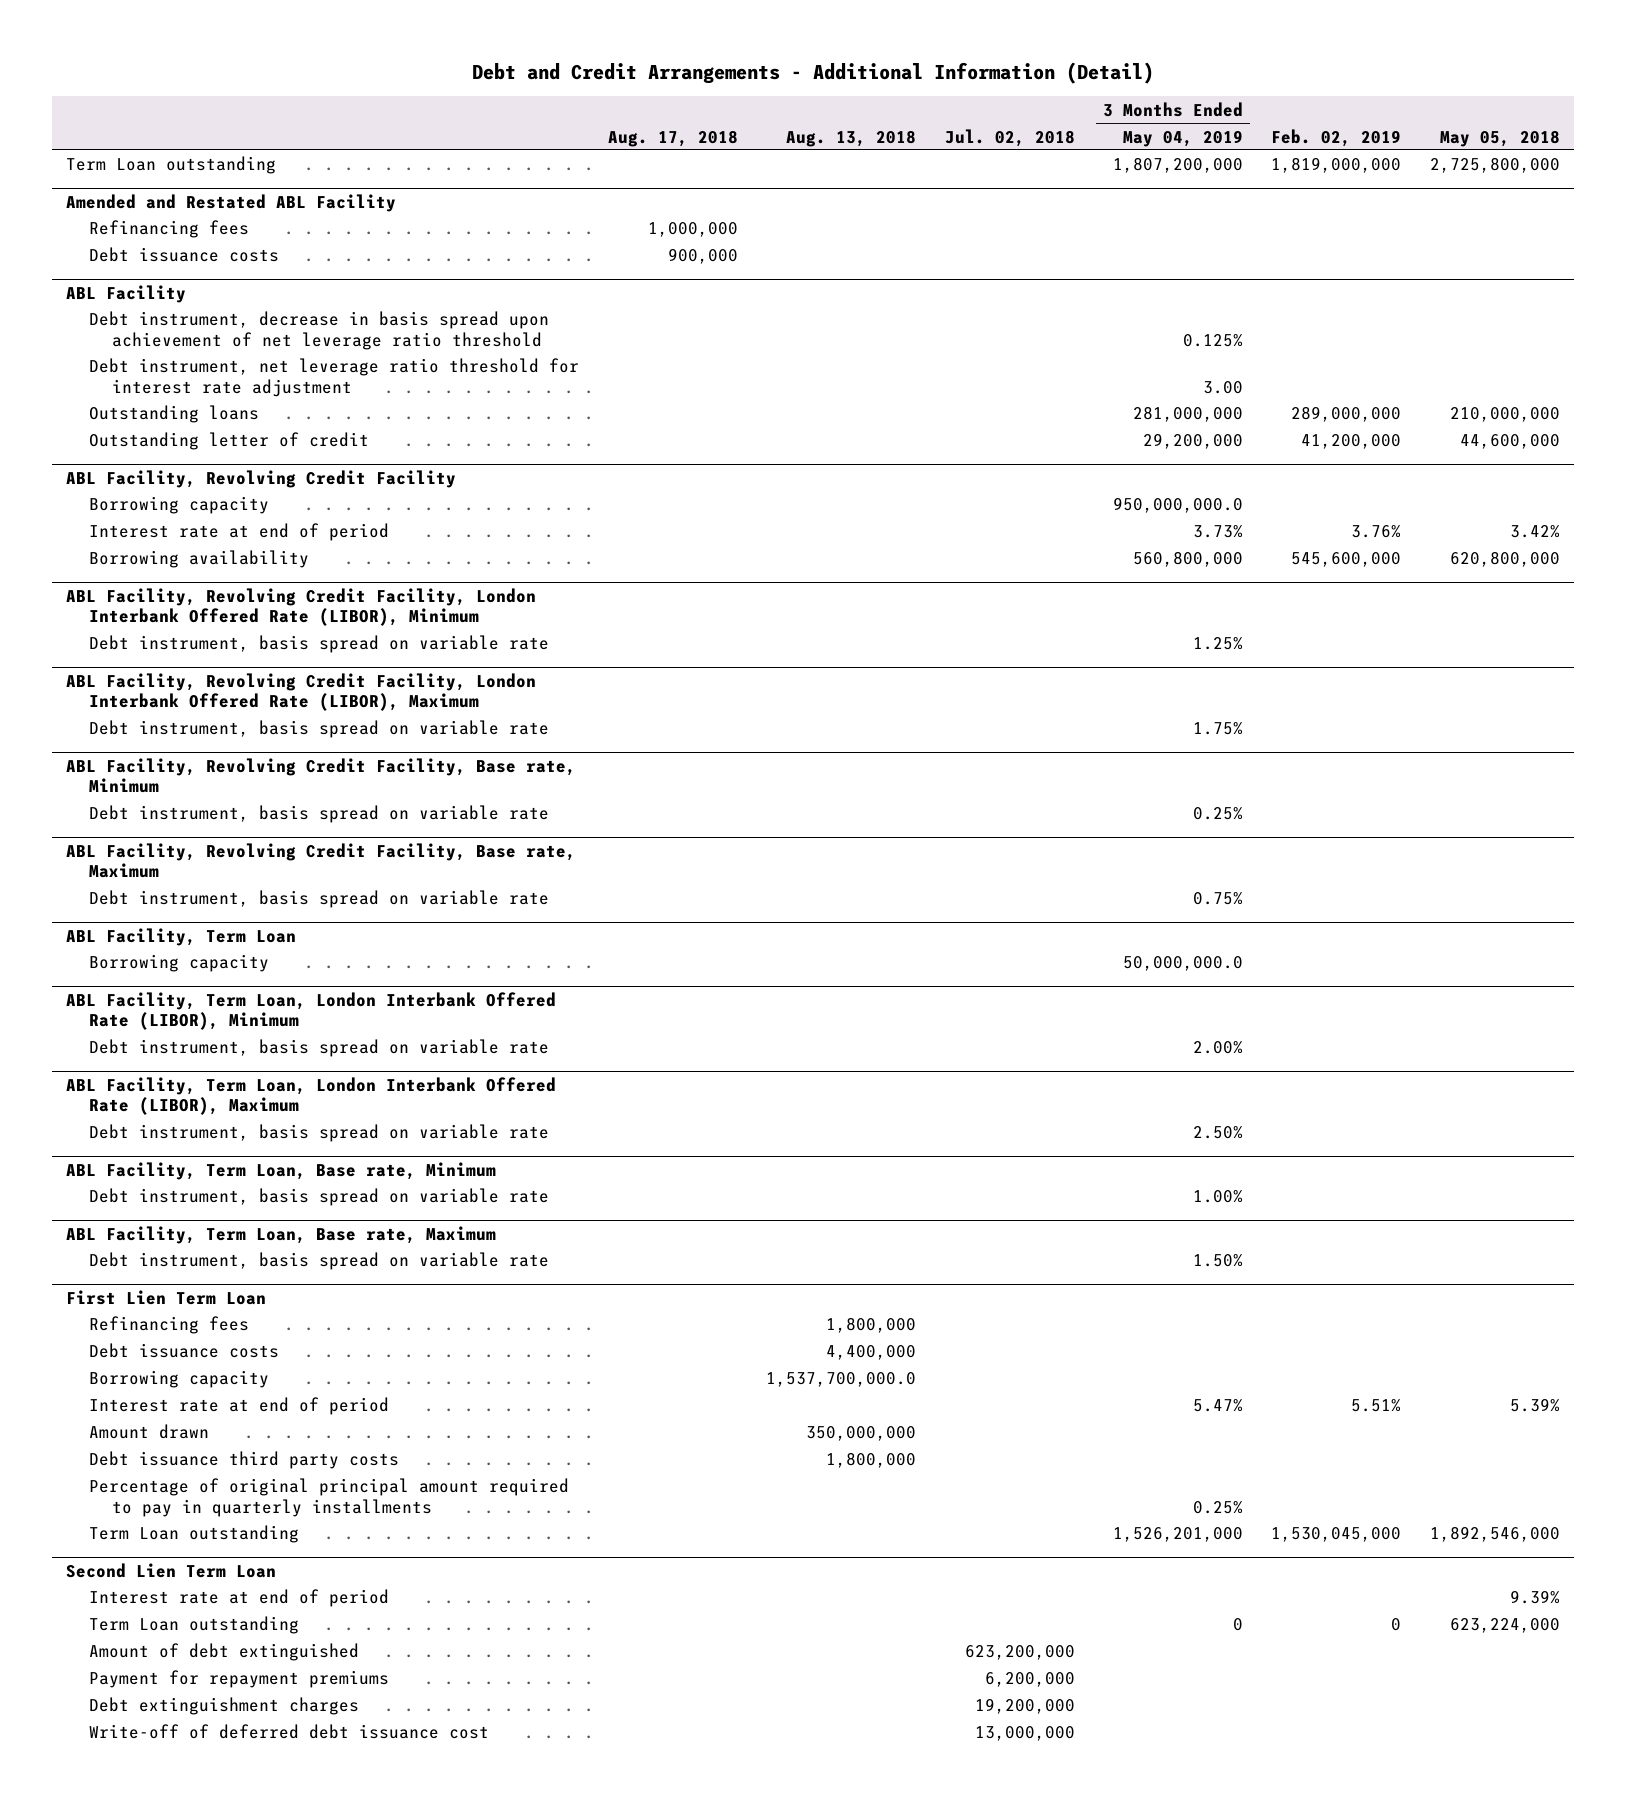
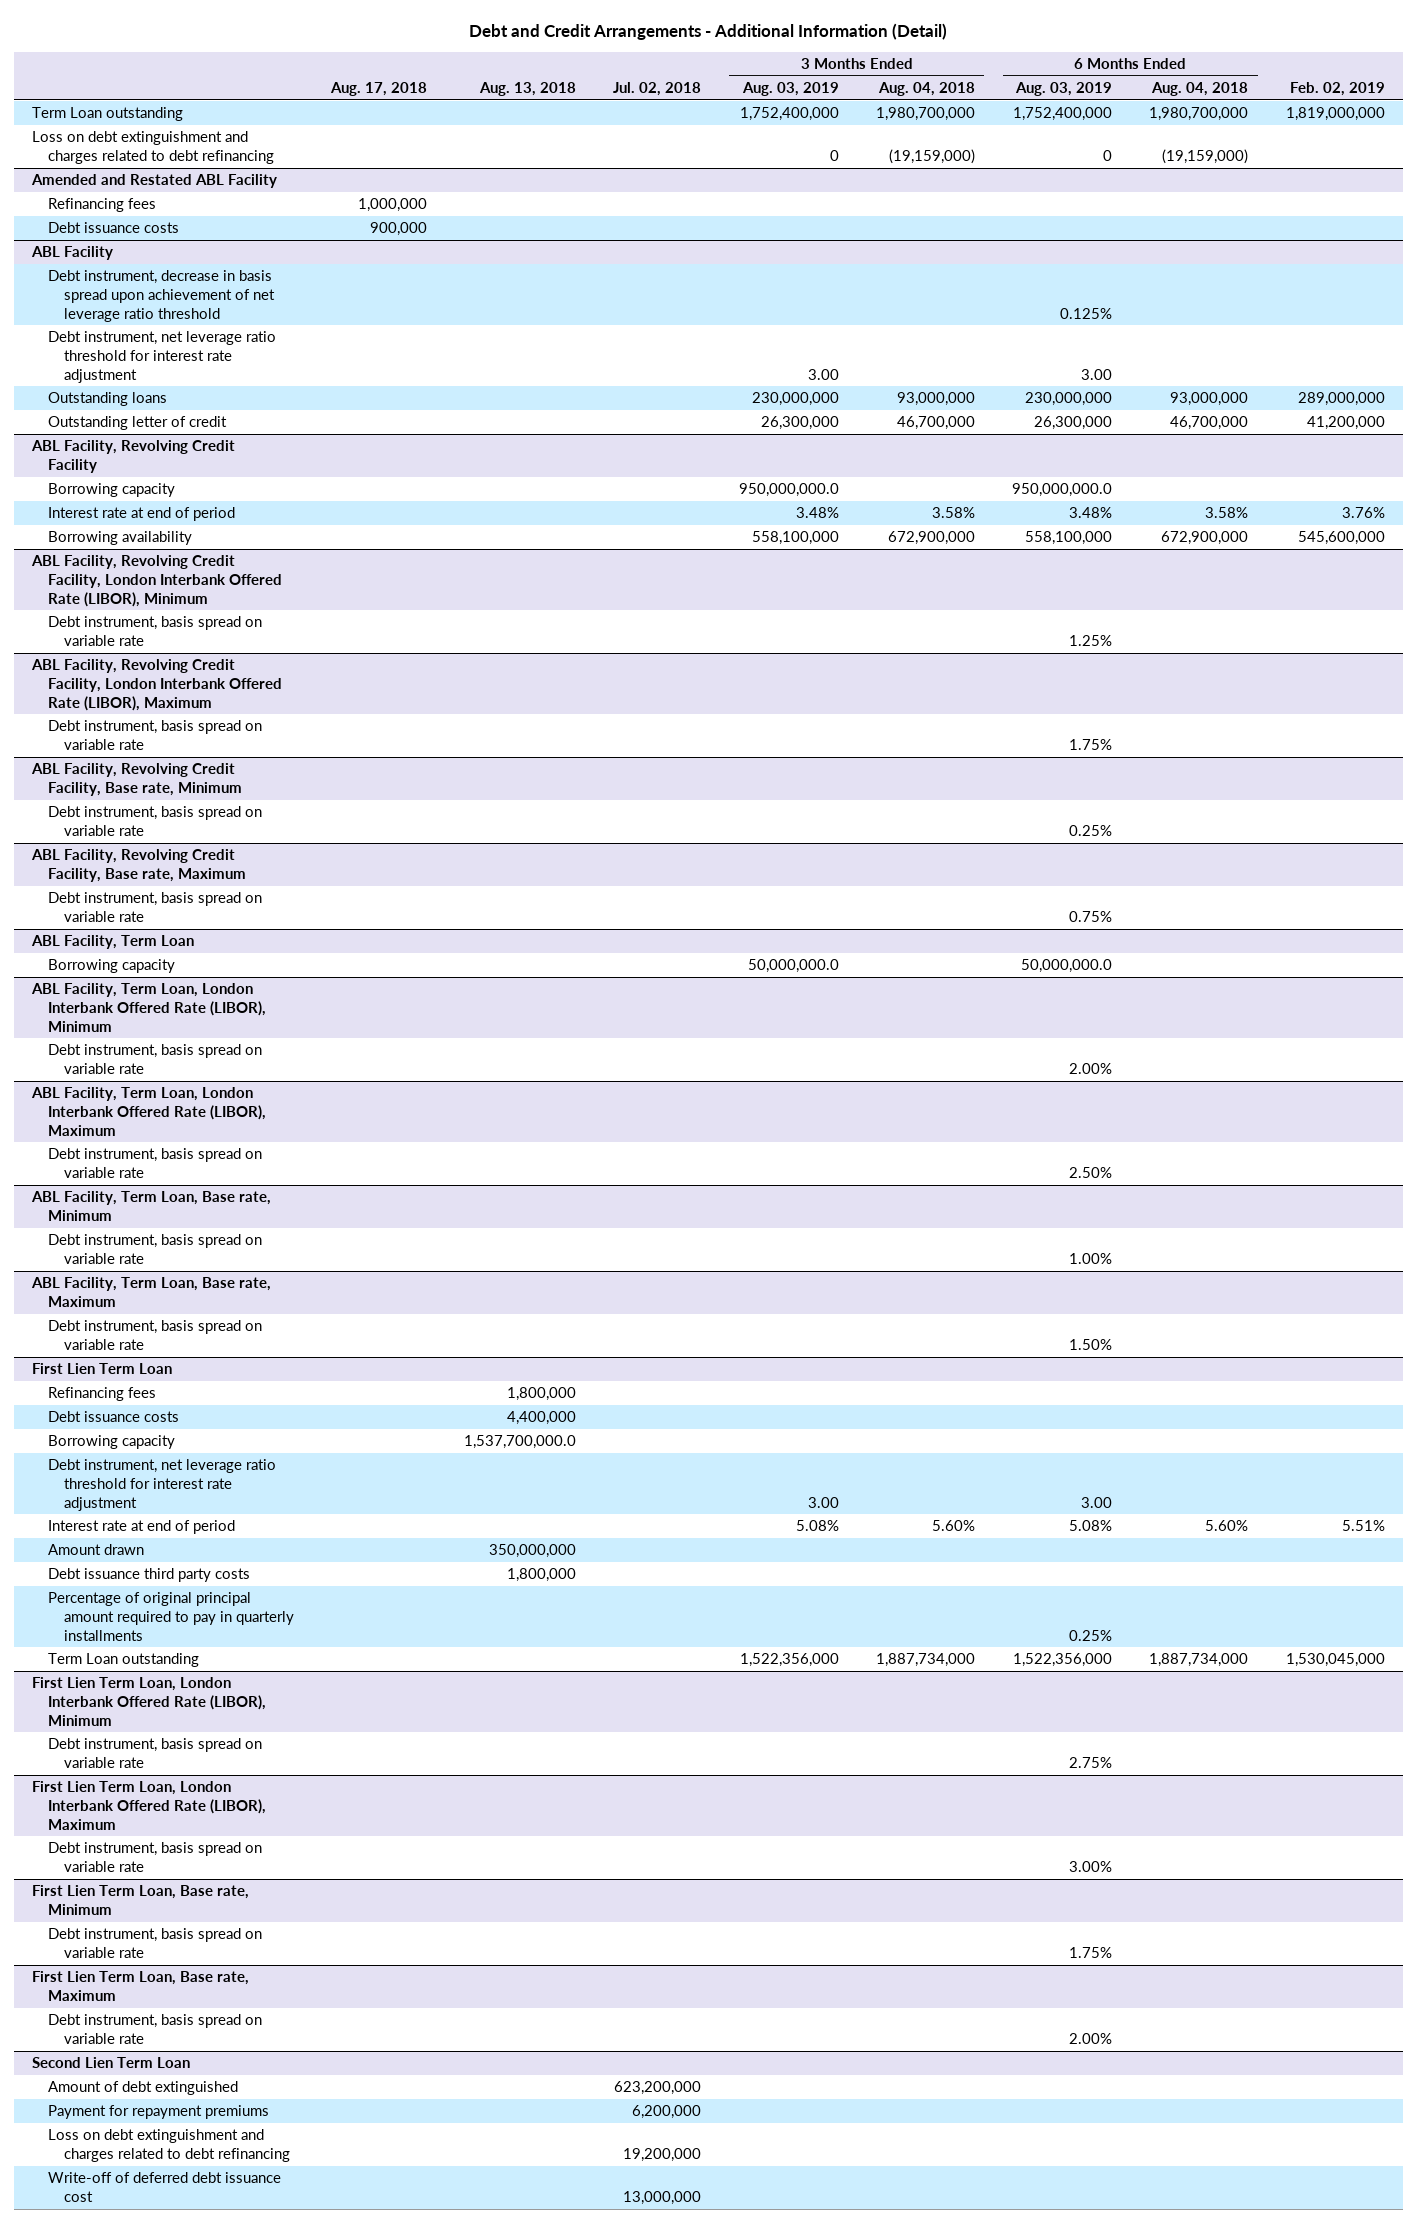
- | Aug. 17, 2018 | Aug. 13, 2018 | Jul. 02, 2018 | 3 Months Ended May 04, 2019 | Feb. 02, 2019 | May 05, 2018
+ | Aug. 17, 2018 | Aug. 13, 2018 | Jul. 02, 2018 | 3 Months Ended Aug. 03, 2019 | 3 Months Ended Aug. 04, 2018 | 6 Months Ended Aug. 03, 2019 | 6 Months Ended Aug. 04, 2018 | Feb. 02, 2019
+ Loss on debt extinguishment and charges related to debt refinancing | | | | 0 | (19,159,000) | 0 | (19,159,000) |
@ First Lien Term Loan
+ Debt instrument, net leverage ratio threshold for interest rate adjustment | | | | 3.00 | | 3.00 | |
+ First Lien Term Loan, London Interbank Offered Rate (LIBOR), Minimum
+ Debt instrument, basis spread on variable rate | | | | | | 2.75% | |
+ First Lien Term Loan, London Interbank Offered Rate (LIBOR), Maximum
+ Debt instrument, basis spread on variable rate | | | | | | 3.00% | |
+ First Lien Term Loan, Base rate, Minimum
+ Debt instrument, basis spread on variable rate | | | | | | 1.75% | |
+ First Lien Term Loan, Base rate, Maximum
+ Debt instrument, basis spread on variable rate | | | | | | 2.00% | |
@ Second Lien Term Loan
- Interest rate at end of period | | | | | | 9.39%
- Term Loan outstanding | | | | 0 | 0 | 623,224,000
- Debt extinguishment charges | | | 19,200,000 | | |
+ Loss on debt extinguishment and charges related to debt refinancing | | | 19,200,000 | | | | |

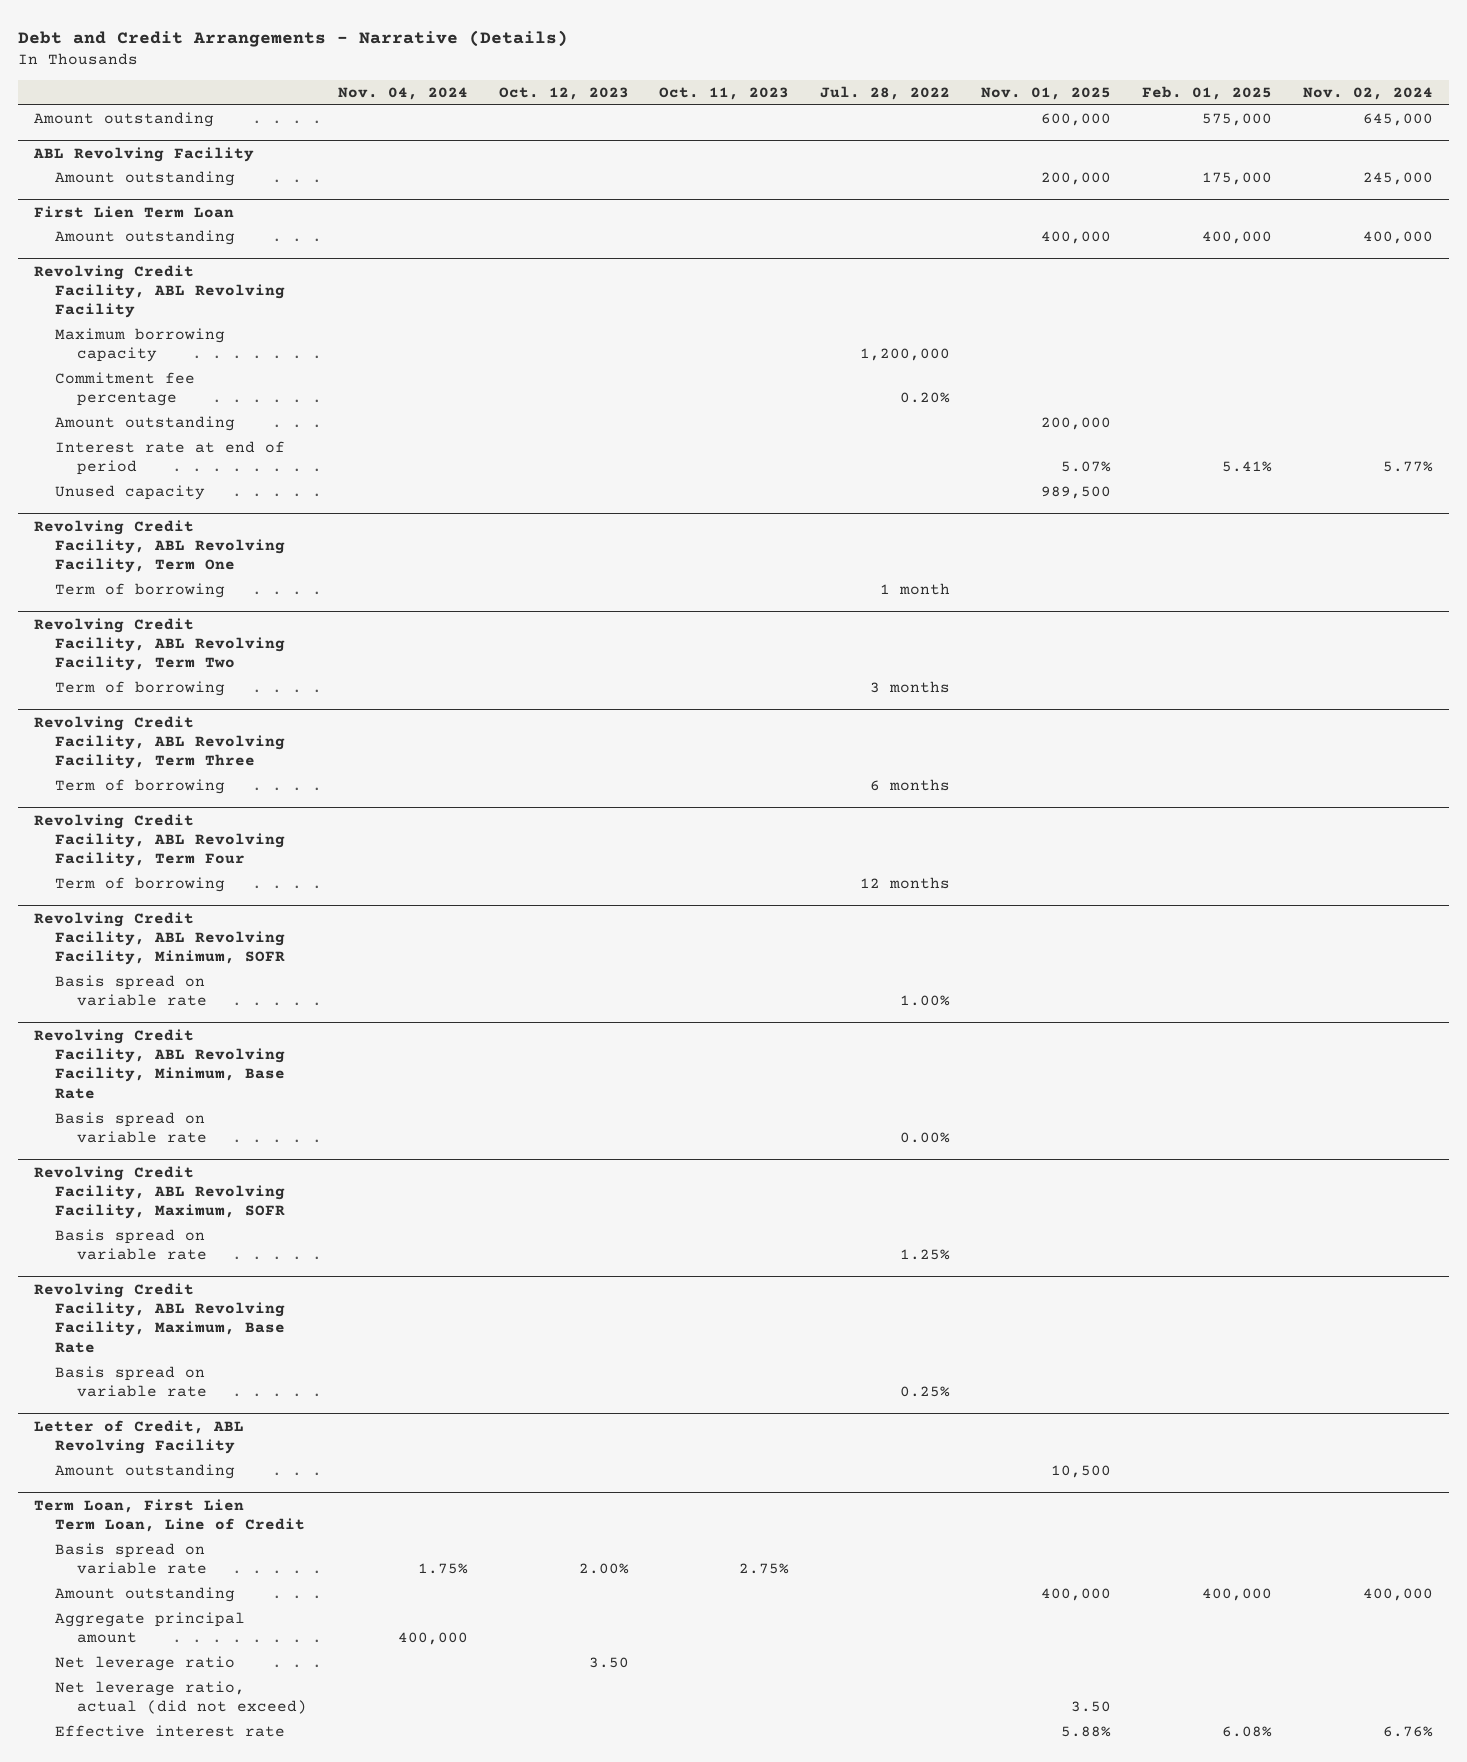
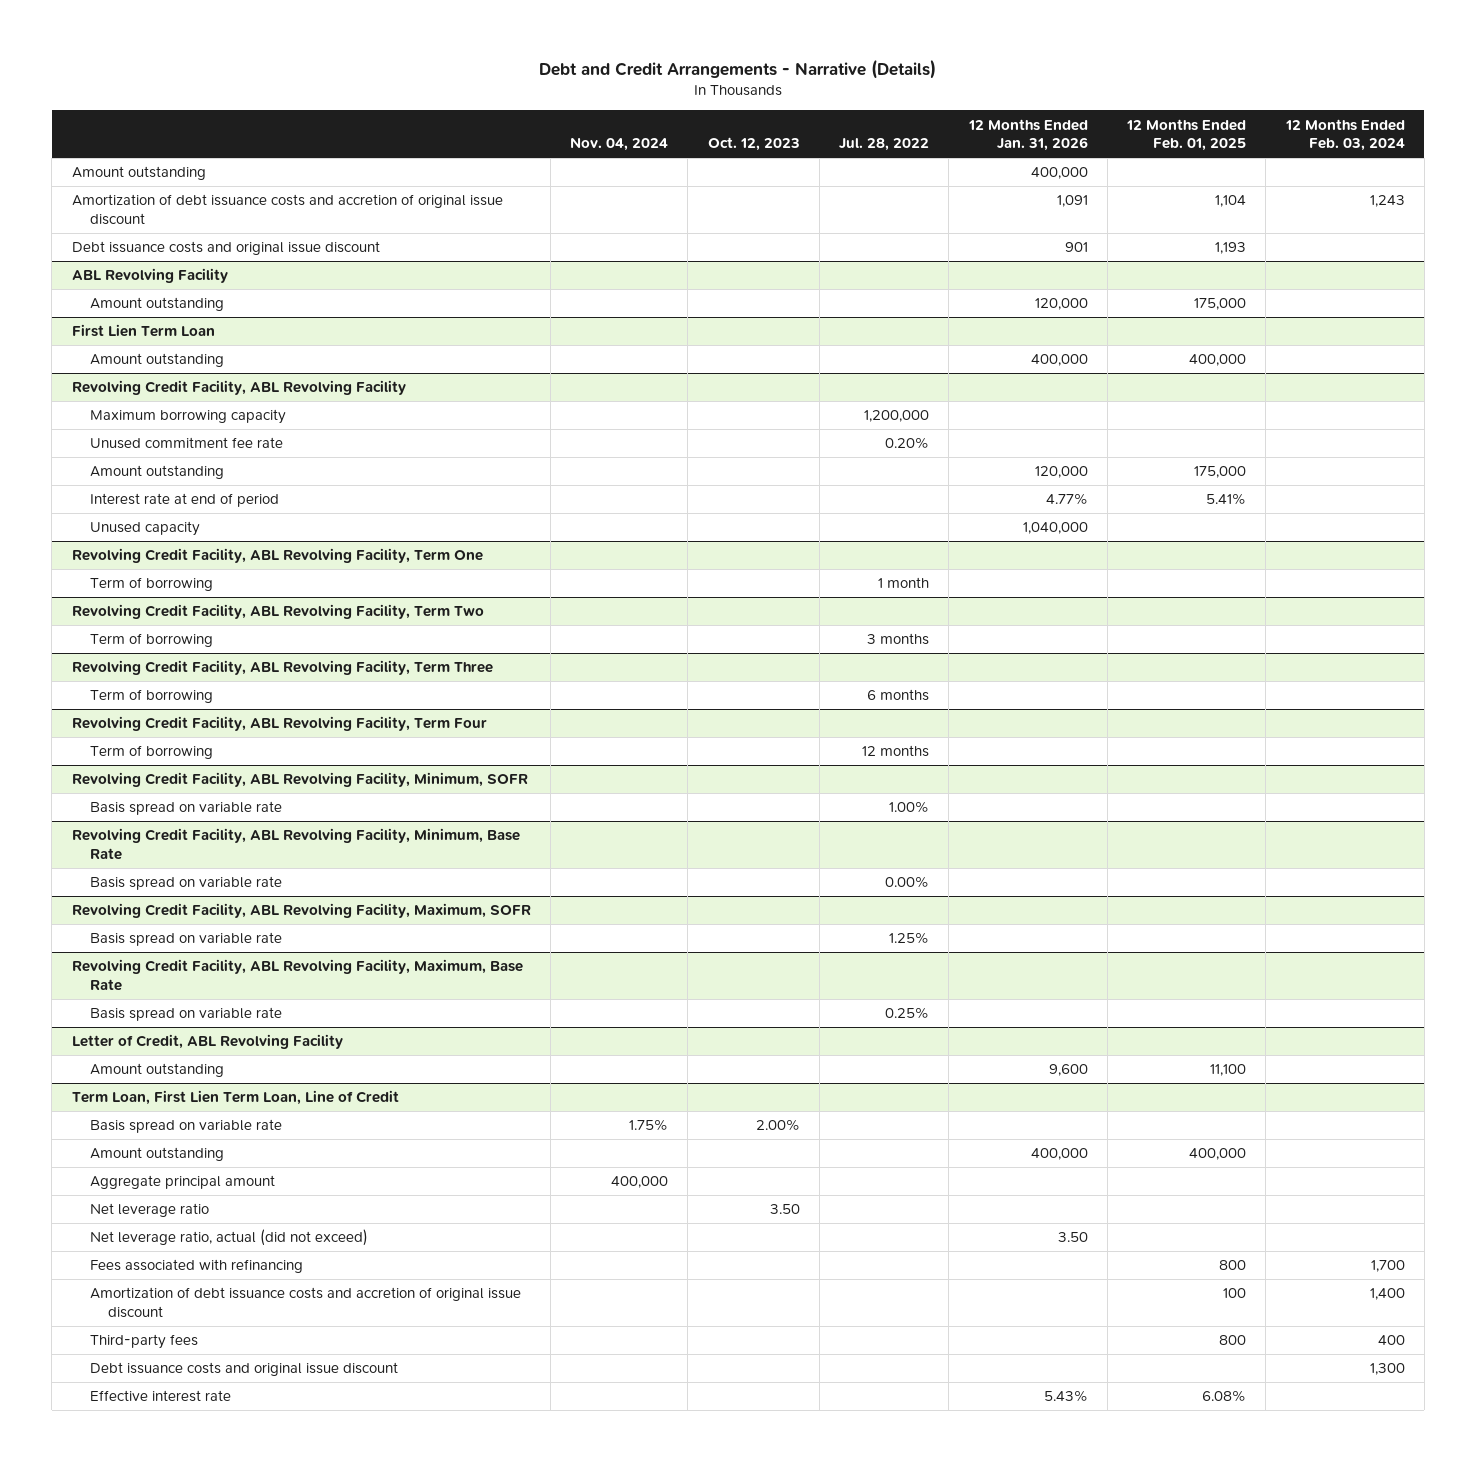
- | Nov. 04, 2024 | Oct. 12, 2023 | Oct. 11, 2023 | Jul. 28, 2022 | Nov. 01, 2025 | Feb. 01, 2025 | Nov. 02, 2024
+ | Nov. 04, 2024 | Oct. 12, 2023 | Jul. 28, 2022 | 12 Months Ended Jan. 31, 2026 | 12 Months Ended Feb. 01, 2025 | 12 Months Ended Feb. 03, 2024
+ Amortization of debt issuance costs and accretion of original issue discount | | | | 1,091 | 1,104 | 1,243
+ Debt issuance costs and original issue discount | | | | 901 | 1,193 |
@ Revolving Credit Facility, ABL Revolving Facility
- Commitment fee percentage | | | | 0.20% | | |
+ Unused commitment fee rate | | | 0.20% | | |
@ Term Loan, First Lien Term Loan, Line of Credit
+ Fees associated with refinancing | | | | | 800 | 1,700
+ Amortization of debt issuance costs and accretion of original issue discount | | | | | 100 | 1,400
+ Third-party fees | | | | | 800 | 400
+ Debt issuance costs and original issue discount | | | | | | 1,300

